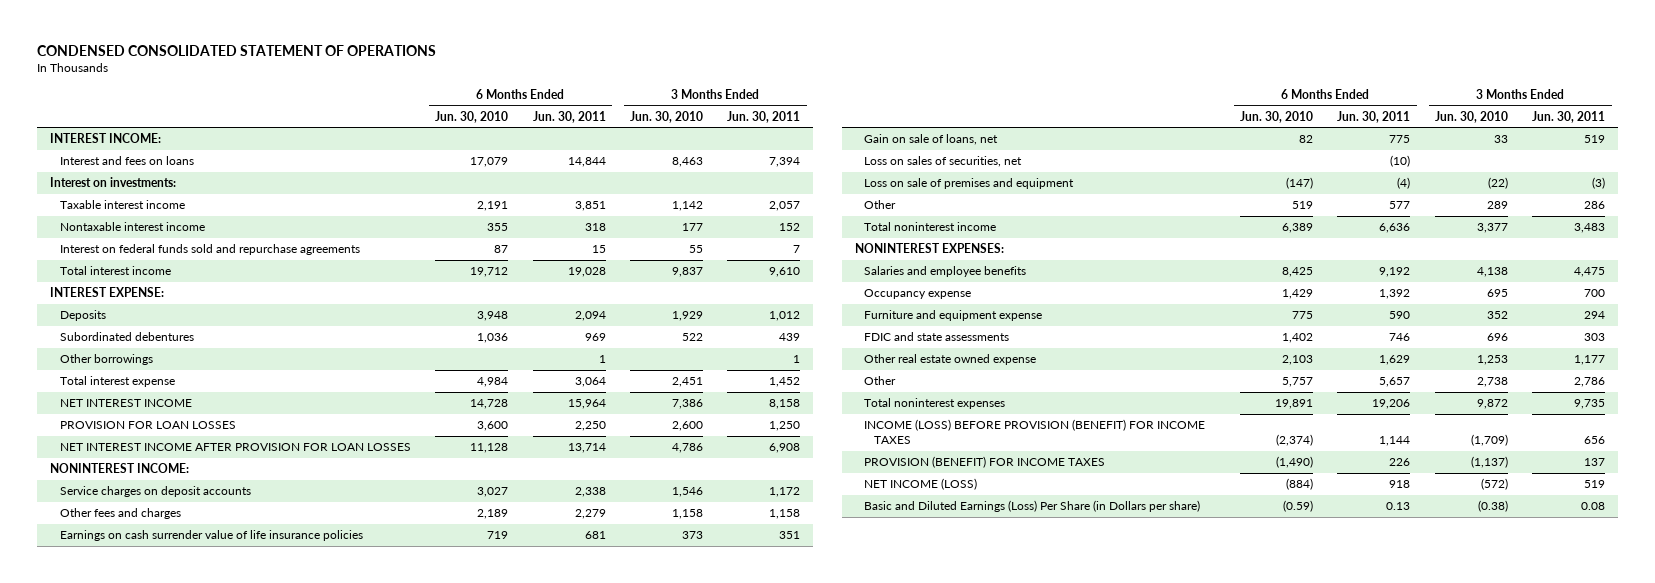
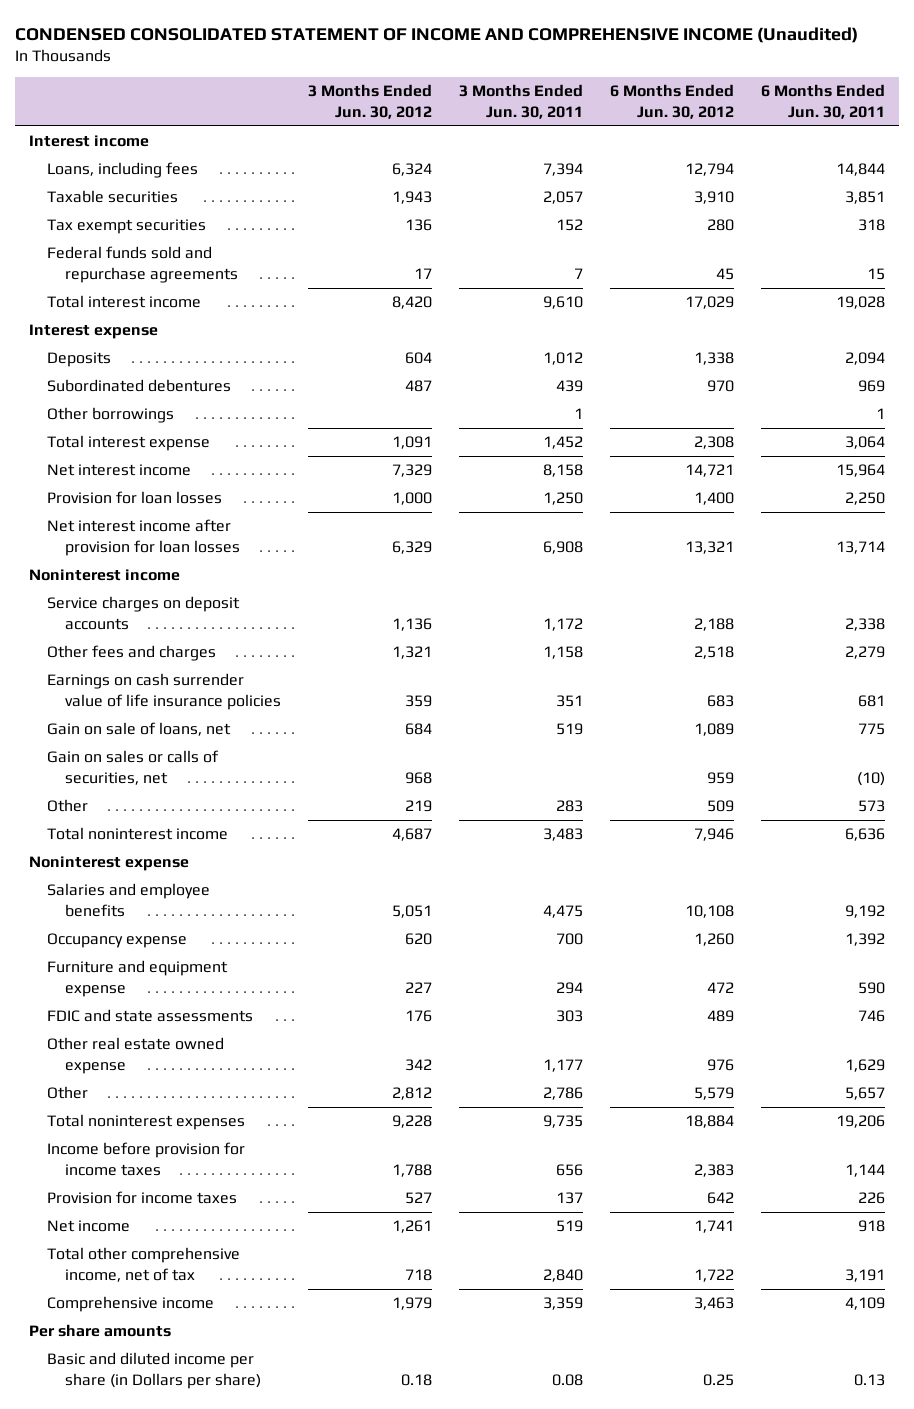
- CONDENSED CONSOLIDATED STATEMENT OF OPERATIONS
+ CONDENSED CONSOLIDATED STATEMENT OF INCOME AND COMPREHENSIVE INCOME (Unaudited)
- | 6 Months Ended Jun. 30, 2010 | 6 Months Ended Jun. 30, 2011 | 3 Months Ended Jun. 30, 2010 | 3 Months Ended Jun. 30, 2011
+ | 3 Months Ended Jun. 30, 2012 | 3 Months Ended Jun. 30, 2011 | 6 Months Ended Jun. 30, 2012 | 6 Months Ended Jun. 30, 2011
- INTEREST INCOME:
- Interest and fees on loans | 17,079 | 14,844 | 8,463 | 7,394
- Interest on investments:
- Taxable interest income | 2,191 | 3,851 | 1,142 | 2,057
- Nontaxable interest income | 355 | 318 | 177 | 152
- Interest on federal funds sold and repurchase agreements | 87 | 15 | 55 | 7
+ Interest income
+ Loans, including fees | 6,324 | 7,394 | 12,794 | 14,844
+ Taxable securities | 1,943 | 2,057 | 3,910 | 3,851
+ Tax exempt securities | 136 | 152 | 280 | 318
+ Federal funds sold and repurchase agreements | 17 | 7 | 45 | 15
- INTEREST EXPENSE:
+ Interest expense
- NET INTEREST INCOME | 14,728 | 15,964 | 7,386 | 8,158
- PROVISION FOR LOAN LOSSES | 3,600 | 2,250 | 2,600 | 1,250
- NET INTEREST INCOME AFTER PROVISION FOR LOAN LOSSES | 11,128 | 13,714 | 4,786 | 6,908
- NONINTEREST INCOME:
+ Net interest income | 7,329 | 8,158 | 14,721 | 15,964
+ Provision for loan losses | 1,000 | 1,250 | 1,400 | 2,250
+ Net interest income after provision for loan losses | 6,329 | 6,908 | 13,321 | 13,714
+ Noninterest income
- Loss on sales of securities, net | | (10) | |
- Loss on sale of premises and equipment | (147) | (4) | (22) | (3)
- Other | 519 | 577 | 289 | 286
+ Gain on sales or calls of securities, net | 968 | | 959 | (10)
+ Other | 219 | 283 | 509 | 573
- NONINTEREST EXPENSES:
+ Noninterest expense
- INCOME (LOSS) BEFORE PROVISION (BENEFIT) FOR INCOME TAXES | (2,374) | 1,144 | (1,709) | 656
- PROVISION (BENEFIT) FOR INCOME TAXES | (1,490) | 226 | (1,137) | 137
- NET INCOME (LOSS) | (884) | 918 | (572) | 519
- Basic and Diluted Earnings (Loss) Per Share (in Dollars per share) | (0.59) | 0.13 | (0.38) | 0.08
+ Income before provision for income taxes | 1,788 | 656 | 2,383 | 1,144
+ Provision for income taxes | 527 | 137 | 642 | 226
+ Net income | 1,261 | 519 | 1,741 | 918
+ Total other comprehensive income, net of tax | 718 | 2,840 | 1,722 | 3,191
+ Comprehensive income | 1,979 | 3,359 | 3,463 | 4,109
+ Per share amounts
+ Basic and diluted income per share (in Dollars per share) | 0.18 | 0.08 | 0.25 | 0.13

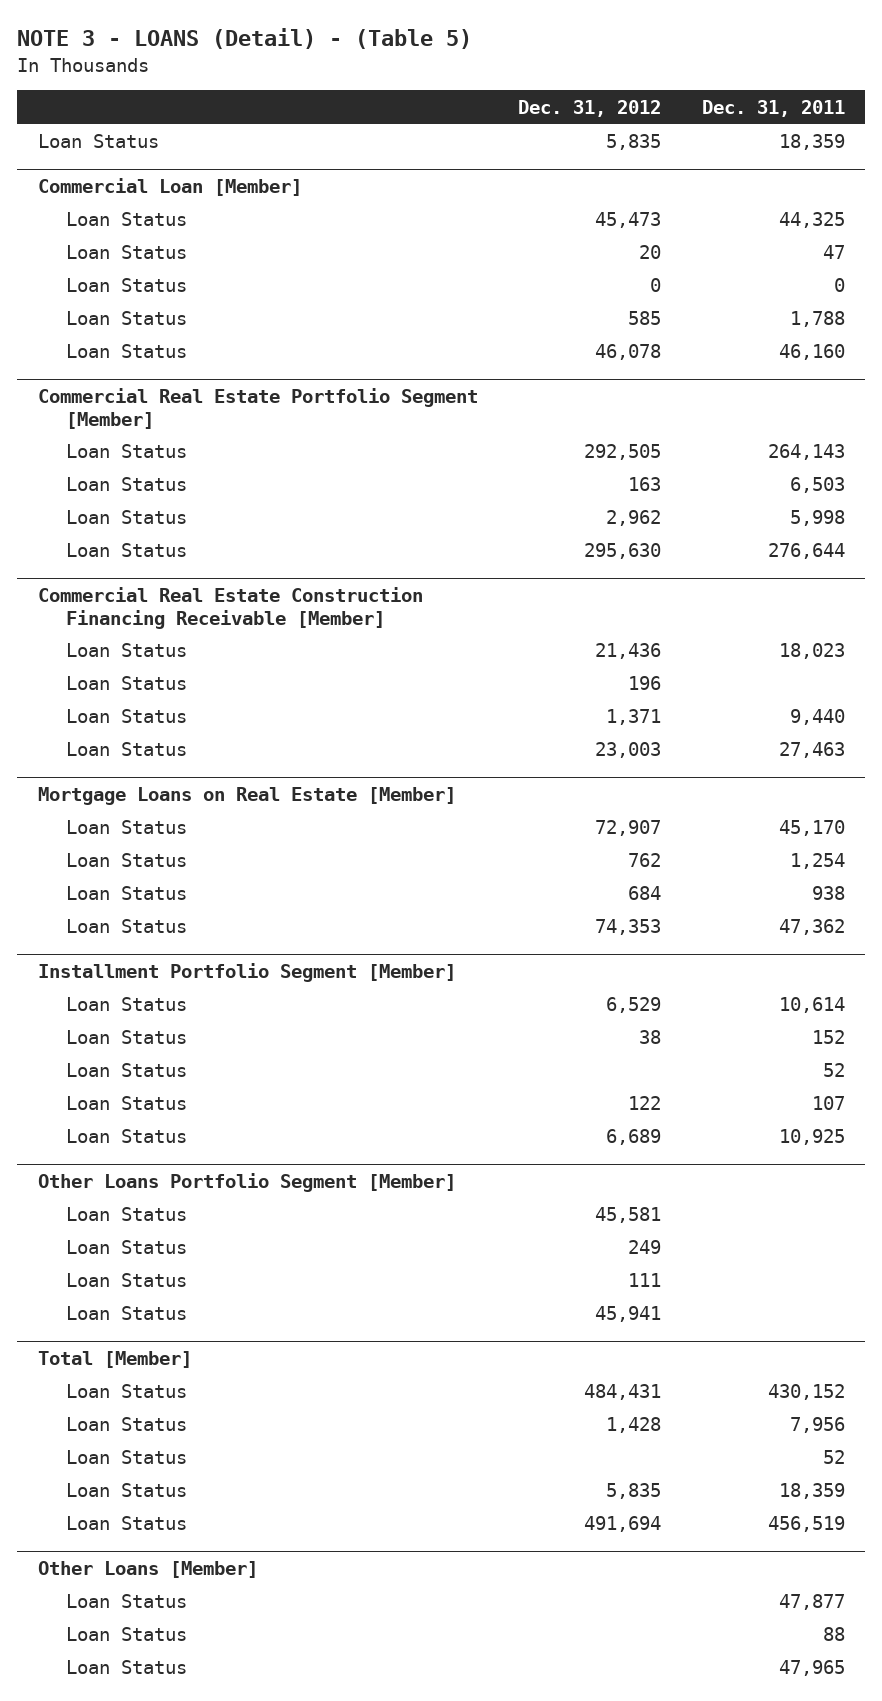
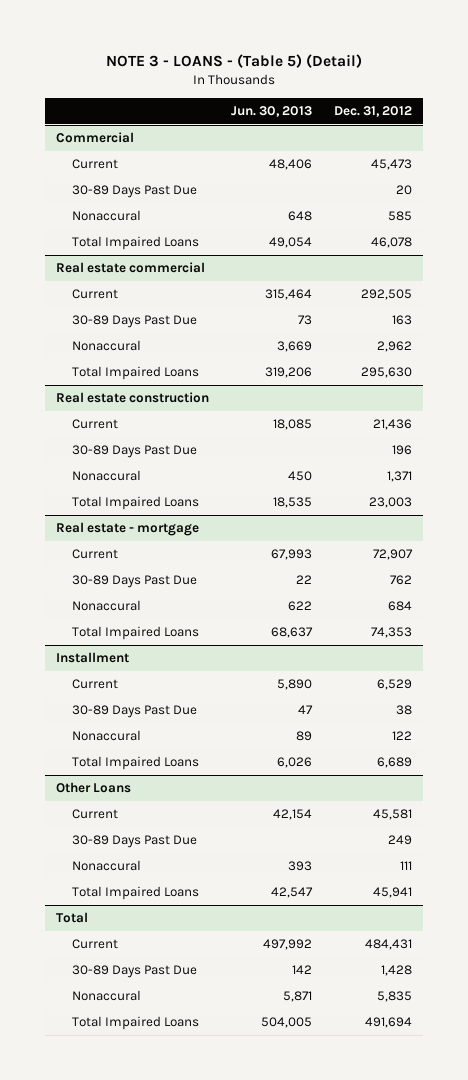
- NOTE 3 - LOANS (Detail) - (Table 5)
+ NOTE 3 - LOANS - (Table 5) (Detail)
- | Dec. 31, 2012 | Dec. 31, 2011
+ | Jun. 30, 2013 | Dec. 31, 2012
- Loan Status | 5,835 | 18,359
- Commercial Loan [Member]
- Loan Status | 45,473 | 44,325
- Loan Status | 20 | 47
- Loan Status | 0 | 0
- Loan Status | 585 | 1,788
- Loan Status | 46,078 | 46,160
- Commercial Real Estate Portfolio Segment [Member]
- Loan Status | 292,505 | 264,143
- Loan Status | 163 | 6,503
- Loan Status | 2,962 | 5,998
- Loan Status | 295,630 | 276,644
- Commercial Real Estate Construction Financing Receivable [Member]
- Loan Status | 21,436 | 18,023
- Loan Status | 196 |
- Loan Status | 1,371 | 9,440
- Loan Status | 23,003 | 27,463
- Mortgage Loans on Real Estate [Member]
- Loan Status | 72,907 | 45,170
- Loan Status | 762 | 1,254
- Loan Status | 684 | 938
- Loan Status | 74,353 | 47,362
- Installment Portfolio Segment [Member]
- Loan Status | 6,529 | 10,614
- Loan Status | 38 | 152
- Loan Status | | 52
- Loan Status | 122 | 107
- Loan Status | 6,689 | 10,925
- Other Loans Portfolio Segment [Member]
- Loan Status | 45,581 |
- Loan Status | 249 |
- Loan Status | 111 |
- Loan Status | 45,941 |
- Total [Member]
- Loan Status | 484,431 | 430,152
- Loan Status | 1,428 | 7,956
- Loan Status | | 52
- Loan Status | 5,835 | 18,359
- Loan Status | 491,694 | 456,519
- Other Loans [Member]
- Loan Status | | 47,877
- Loan Status | | 88
- Loan Status | | 47,965
+ Commercial
+ Current | 48,406 | 45,473
+ 30-89 Days Past Due | | 20
+ Nonaccural | 648 | 585
+ Total Impaired Loans | 49,054 | 46,078
+ Real estate commercial
+ Current | 315,464 | 292,505
+ 30-89 Days Past Due | 73 | 163
+ Nonaccural | 3,669 | 2,962
+ Total Impaired Loans | 319,206 | 295,630
+ Real estate construction
+ Current | 18,085 | 21,436
+ 30-89 Days Past Due | | 196
+ Nonaccural | 450 | 1,371
+ Total Impaired Loans | 18,535 | 23,003
+ Real estate - mortgage
+ Current | 67,993 | 72,907
+ 30-89 Days Past Due | 22 | 762
+ Nonaccural | 622 | 684
+ Total Impaired Loans | 68,637 | 74,353
+ Installment
+ Current | 5,890 | 6,529
+ 30-89 Days Past Due | 47 | 38
+ Nonaccural | 89 | 122
+ Total Impaired Loans | 6,026 | 6,689
+ Other Loans
+ Current | 42,154 | 45,581
+ 30-89 Days Past Due | | 249
+ Nonaccural | 393 | 111
+ Total Impaired Loans | 42,547 | 45,941
+ Total
+ Current | 497,992 | 484,431
+ 30-89 Days Past Due | 142 | 1,428
+ Nonaccural | 5,871 | 5,835
+ Total Impaired Loans | 504,005 | 491,694

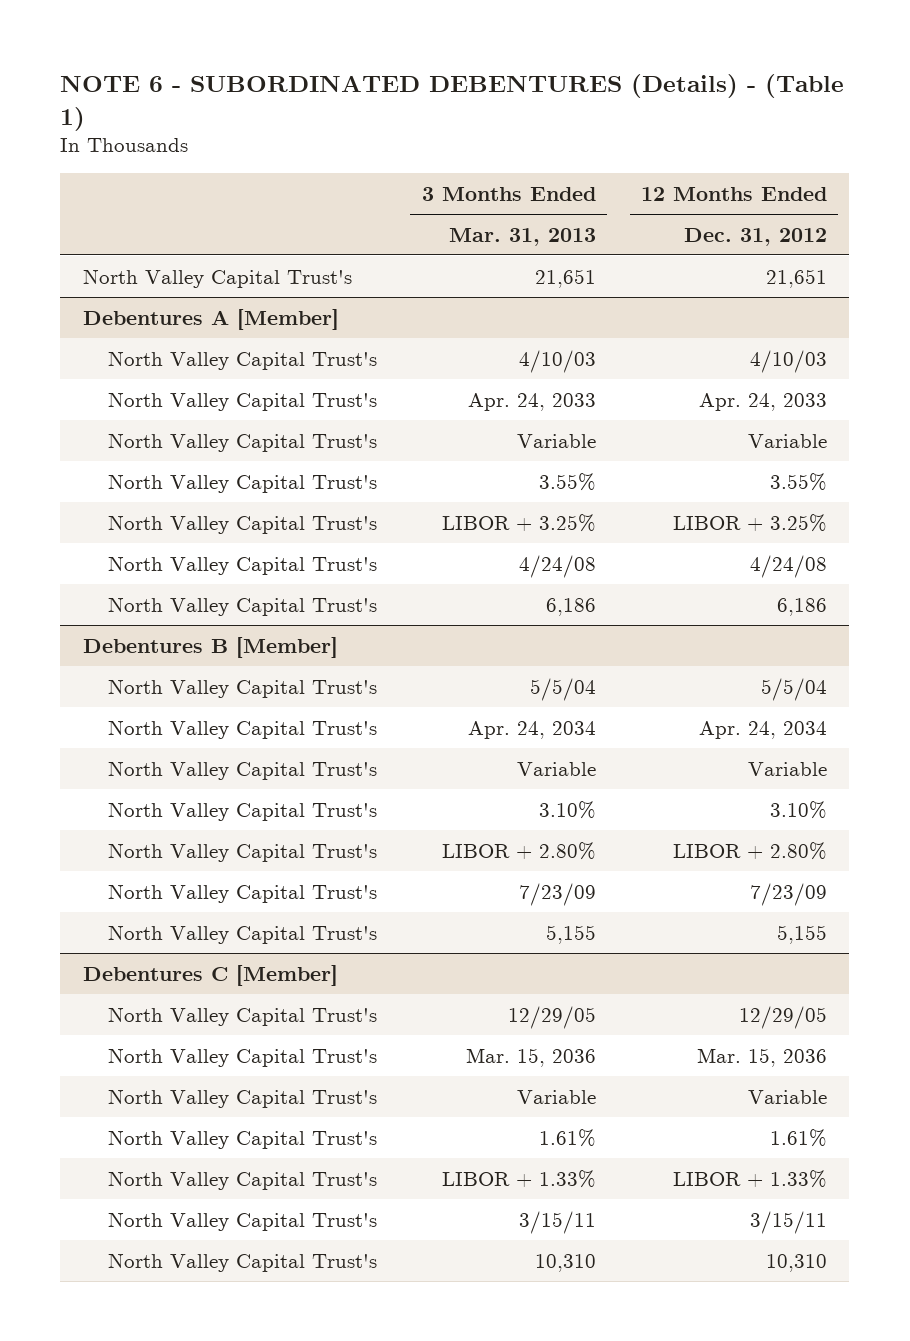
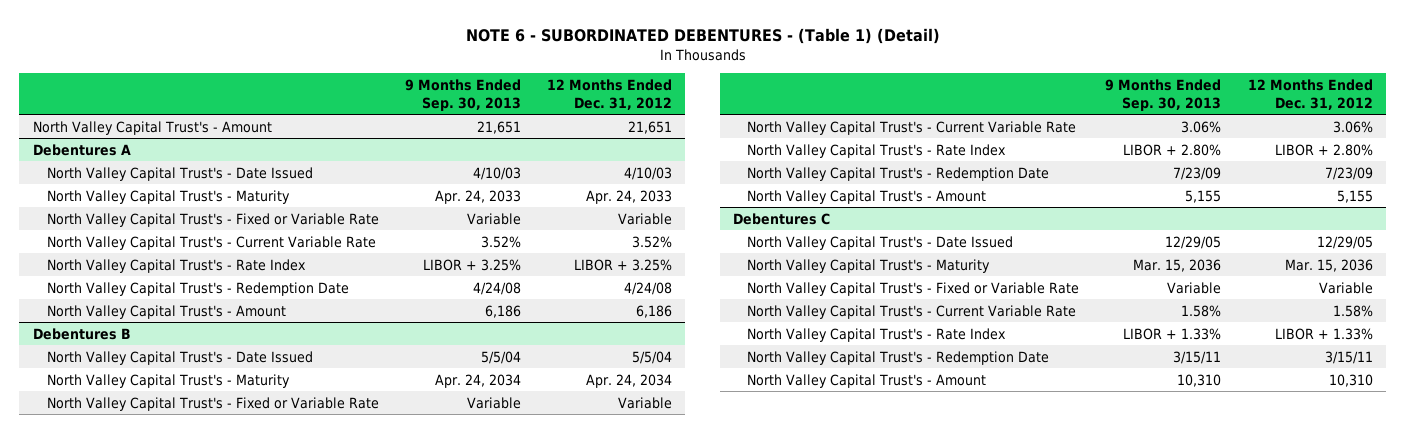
- NOTE 6 - SUBORDINATED DEBENTURES (Details) - (Table 1)
+ NOTE 6 - SUBORDINATED DEBENTURES - (Table 1) (Detail)
- | 3 Months Ended Mar. 31, 2013 | 12 Months Ended Dec. 31, 2012
+ | 9 Months Ended Sep. 30, 2013 | 12 Months Ended Dec. 31, 2012
- North Valley Capital Trust's | 21,651 | 21,651
- Debentures A [Member]
- North Valley Capital Trust's | 4/10/03 | 4/10/03
- North Valley Capital Trust's | Apr. 24, 2033 | Apr. 24, 2033
- North Valley Capital Trust's | Variable | Variable
- North Valley Capital Trust's | 3.55% | 3.55%
- North Valley Capital Trust's | LIBOR + 3.25% | LIBOR + 3.25%
- North Valley Capital Trust's | 4/24/08 | 4/24/08
- North Valley Capital Trust's | 6,186 | 6,186
- Debentures B [Member]
- North Valley Capital Trust's | 5/5/04 | 5/5/04
- North Valley Capital Trust's | Apr. 24, 2034 | Apr. 24, 2034
- North Valley Capital Trust's | Variable | Variable
- North Valley Capital Trust's | 3.10% | 3.10%
- North Valley Capital Trust's | LIBOR + 2.80% | LIBOR + 2.80%
- North Valley Capital Trust's | 7/23/09 | 7/23/09
- North Valley Capital Trust's | 5,155 | 5,155
- Debentures C [Member]
- North Valley Capital Trust's | 12/29/05 | 12/29/05
- North Valley Capital Trust's | Mar. 15, 2036 | Mar. 15, 2036
- North Valley Capital Trust's | Variable | Variable
- North Valley Capital Trust's | 1.61% | 1.61%
- North Valley Capital Trust's | LIBOR + 1.33% | LIBOR + 1.33%
- North Valley Capital Trust's | 3/15/11 | 3/15/11
- North Valley Capital Trust's | 10,310 | 10,310
+ North Valley Capital Trust's - Amount | 21,651 | 21,651
+ Debentures A
+ North Valley Capital Trust's - Date Issued | 4/10/03 | 4/10/03
+ North Valley Capital Trust's - Maturity | Apr. 24, 2033 | Apr. 24, 2033
+ North Valley Capital Trust's - Fixed or Variable Rate | Variable | Variable
+ North Valley Capital Trust's - Current Variable Rate | 3.52% | 3.52%
+ North Valley Capital Trust's - Rate Index | LIBOR + 3.25% | LIBOR + 3.25%
+ North Valley Capital Trust's - Redemption Date | 4/24/08 | 4/24/08
+ North Valley Capital Trust's - Amount | 6,186 | 6,186
+ Debentures B
+ North Valley Capital Trust's - Date Issued | 5/5/04 | 5/5/04
+ North Valley Capital Trust's - Maturity | Apr. 24, 2034 | Apr. 24, 2034
+ North Valley Capital Trust's - Fixed or Variable Rate | Variable | Variable
+ North Valley Capital Trust's - Current Variable Rate | 3.06% | 3.06%
+ North Valley Capital Trust's - Rate Index | LIBOR + 2.80% | LIBOR + 2.80%
+ North Valley Capital Trust's - Redemption Date | 7/23/09 | 7/23/09
+ North Valley Capital Trust's - Amount | 5,155 | 5,155
+ Debentures C
+ North Valley Capital Trust's - Date Issued | 12/29/05 | 12/29/05
+ North Valley Capital Trust's - Maturity | Mar. 15, 2036 | Mar. 15, 2036
+ North Valley Capital Trust's - Fixed or Variable Rate | Variable | Variable
+ North Valley Capital Trust's - Current Variable Rate | 1.58% | 1.58%
+ North Valley Capital Trust's - Rate Index | LIBOR + 1.33% | LIBOR + 1.33%
+ North Valley Capital Trust's - Redemption Date | 3/15/11 | 3/15/11
+ North Valley Capital Trust's - Amount | 10,310 | 10,310

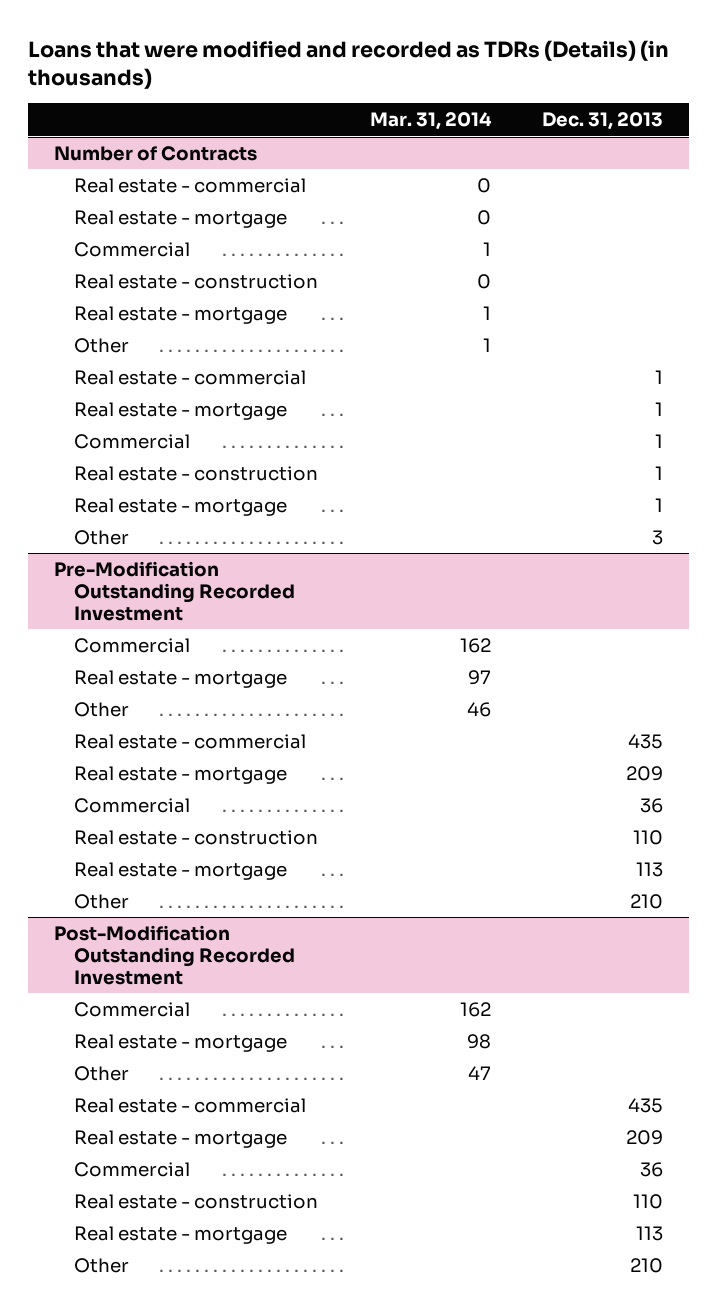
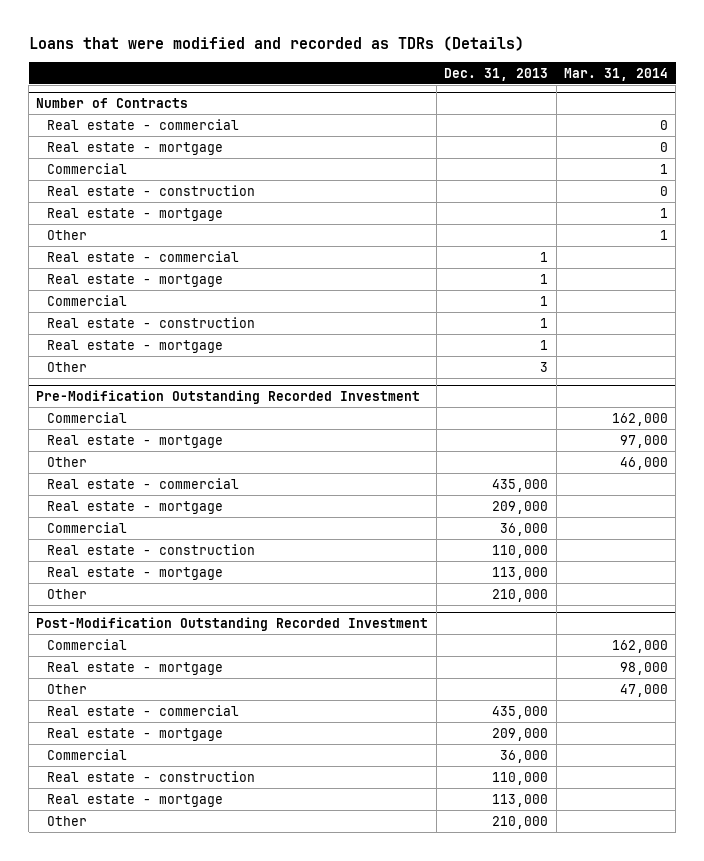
- Loans that were modified and recorded as TDRs (Details) (in thousands)
+ Loans that were modified and recorded as TDRs (Details)
- | Mar. 31, 2014 | Dec. 31, 2013
+ | Dec. 31, 2013 | Mar. 31, 2014
@ Pre-Modification Outstanding Recorded Investment
- Commercial | 162 |
- Real estate - mortgage | 97 |
- Other | 46 |
- Real estate - commercial | | 435
- Real estate - mortgage | | 209
- Commercial | | 36
- Real estate - construction | | 110
- Real estate - mortgage | | 113
- Other | | 210
+ Commercial | | 162,000
+ Real estate - mortgage | | 97,000
+ Other | | 46,000
+ Real estate - commercial | 435,000 |
+ Real estate - mortgage | 209,000 |
+ Commercial | 36,000 |
+ Real estate - construction | 110,000 |
+ Real estate - mortgage | 113,000 |
+ Other | 210,000 |
@ Post-Modification Outstanding Recorded Investment
- Commercial | 162 |
- Real estate - mortgage | 98 |
- Other | 47 |
- Real estate - commercial | | 435
- Real estate - mortgage | | 209
- Commercial | | 36
- Real estate - construction | | 110
- Real estate - mortgage | | 113
- Other | | 210
+ Commercial | | 162,000
+ Real estate - mortgage | | 98,000
+ Other | | 47,000
+ Real estate - commercial | 435,000 |
+ Real estate - mortgage | 209,000 |
+ Commercial | 36,000 |
+ Real estate - construction | 110,000 |
+ Real estate - mortgage | 113,000 |
+ Other | 210,000 |

